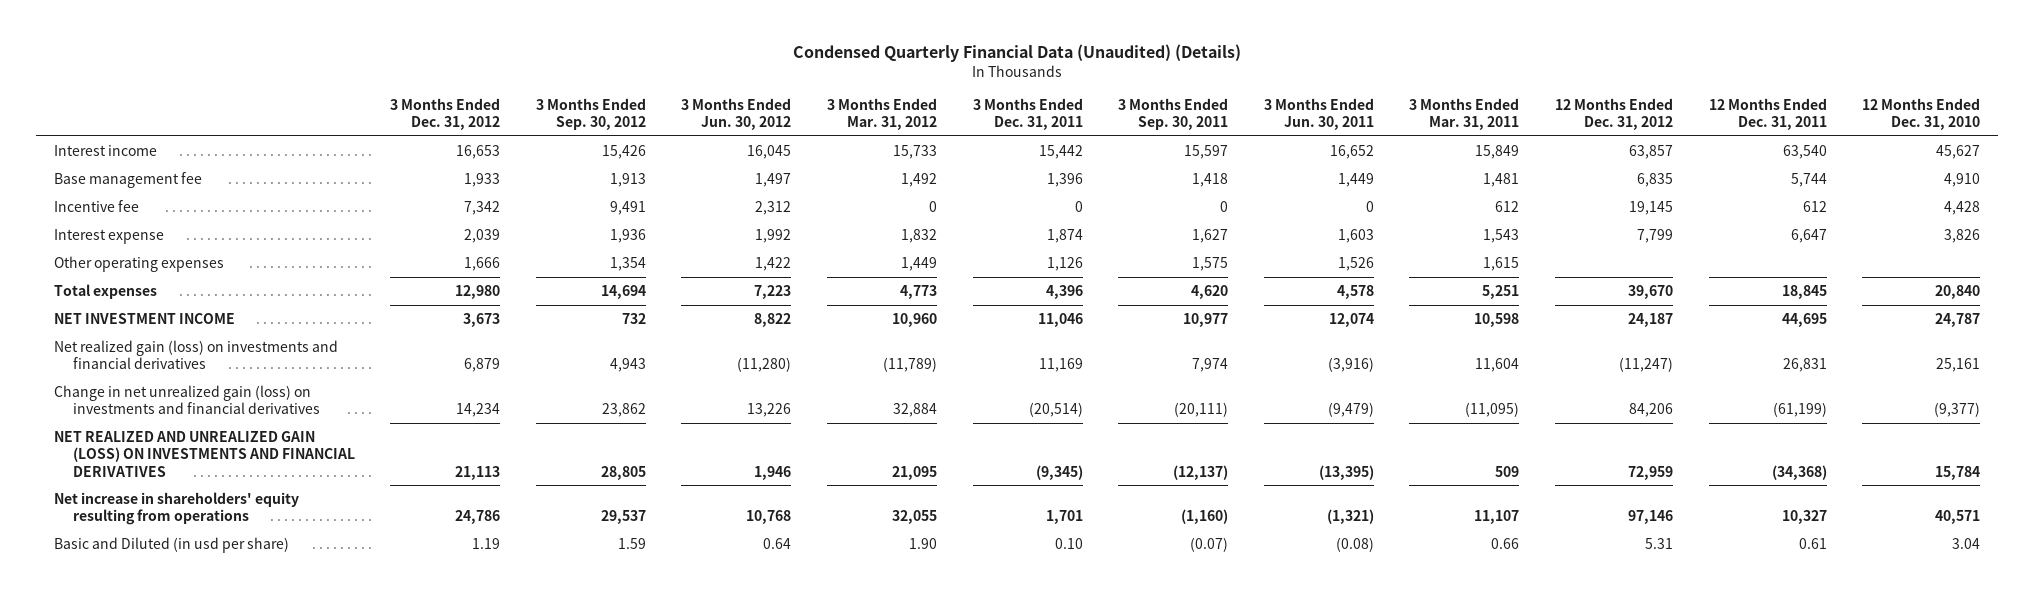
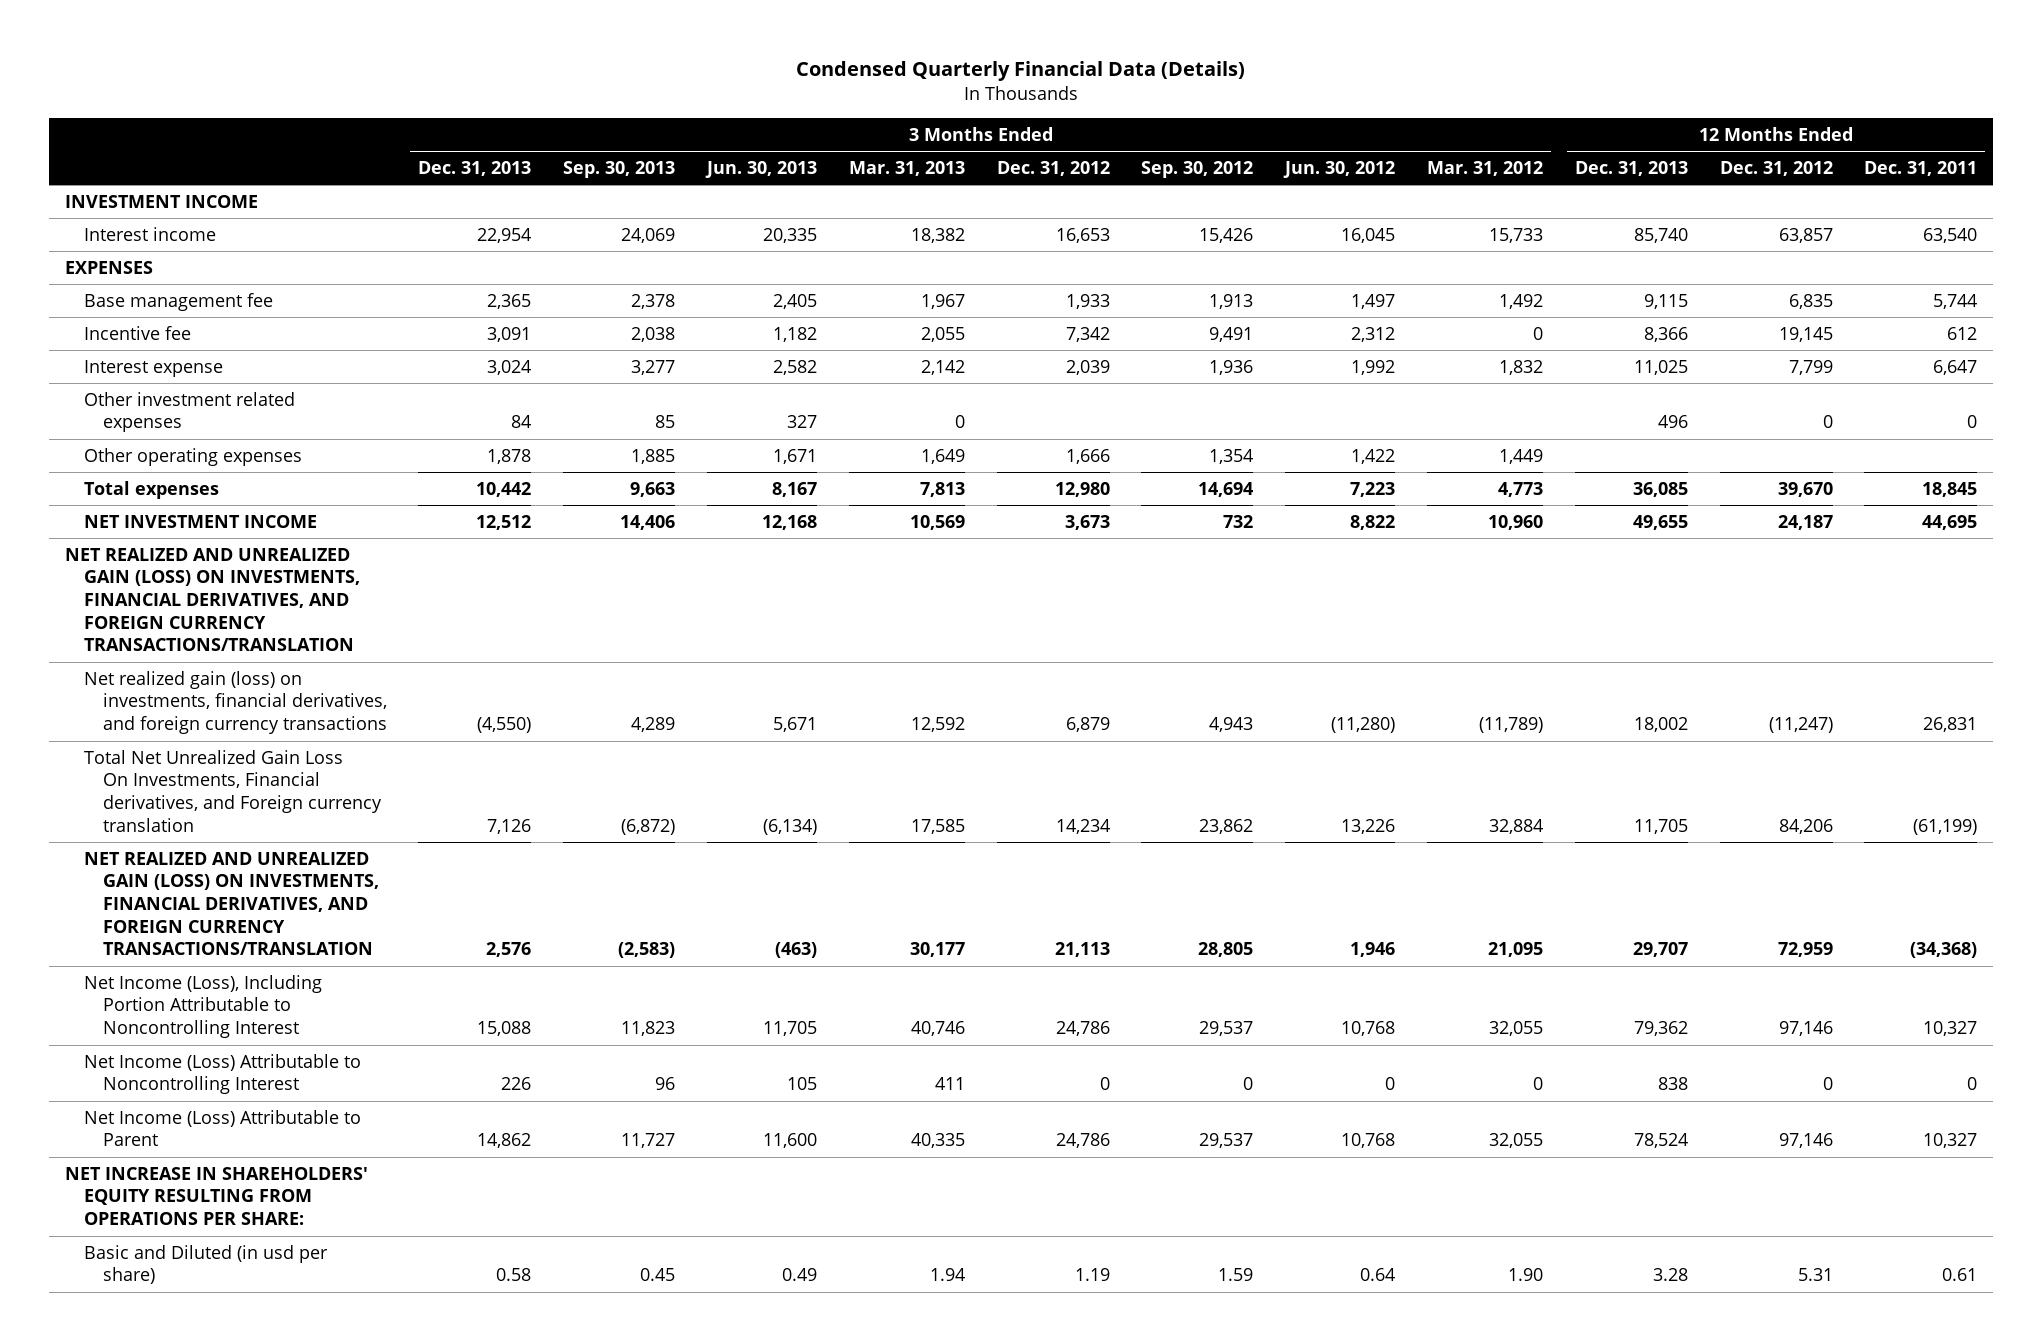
- Condensed Quarterly Financial Data (Unaudited) (Details)
+ Condensed Quarterly Financial Data (Details)
- | 3 Months Ended Dec. 31, 2012 | 3 Months Ended Sep. 30, 2012 | 3 Months Ended Jun. 30, 2012 | 3 Months Ended Mar. 31, 2012 | 3 Months Ended Dec. 31, 2011 | 3 Months Ended Sep. 30, 2011 | 3 Months Ended Jun. 30, 2011 | 3 Months Ended Mar. 31, 2011 | 12 Months Ended Dec. 31, 2012 | 12 Months Ended Dec. 31, 2011 | 12 Months Ended Dec. 31, 2010
+ | 3 Months Ended Dec. 31, 2013 | 3 Months Ended Sep. 30, 2013 | 3 Months Ended Jun. 30, 2013 | 3 Months Ended Mar. 31, 2013 | 3 Months Ended Dec. 31, 2012 | 3 Months Ended Sep. 30, 2012 | 3 Months Ended Jun. 30, 2012 | 3 Months Ended Mar. 31, 2012 | 12 Months Ended Dec. 31, 2013 | 12 Months Ended Dec. 31, 2012 | 12 Months Ended Dec. 31, 2011
+ INVESTMENT INCOME
+ EXPENSES
+ Other investment related expenses | 84 | 85 | 327 | 0 | | | | | 496 | 0 | 0
- Net realized gain (loss) on investments and financial derivatives | 6,879 | 4,943 | (11,280) | (11,789) | 11,169 | 7,974 | (3,916) | 11,604 | (11,247) | 26,831 | 25,161
- Change in net unrealized gain (loss) on investments and financial derivatives | 14,234 | 23,862 | 13,226 | 32,884 | (20,514) | (20,111) | (9,479) | (11,095) | 84,206 | (61,199) | (9,377)
- NET REALIZED AND UNREALIZED GAIN (LOSS) ON INVESTMENTS AND FINANCIAL DERIVATIVES | 21,113 | 28,805 | 1,946 | 21,095 | (9,345) | (12,137) | (13,395) | 509 | 72,959 | (34,368) | 15,784
- Net increase in shareholders' equity resulting from operations | 24,786 | 29,537 | 10,768 | 32,055 | 1,701 | (1,160) | (1,321) | 11,107 | 97,146 | 10,327 | 40,571
+ NET REALIZED AND UNREALIZED GAIN (LOSS) ON INVESTMENTS, FINANCIAL DERIVATIVES, AND FOREIGN CURRENCY TRANSACTIONS/TRANSLATION
+ Net realized gain (loss) on investments, financial derivatives, and foreign currency transactions | (4,550) | 4,289 | 5,671 | 12,592 | 6,879 | 4,943 | (11,280) | (11,789) | 18,002 | (11,247) | 26,831
+ Total Net Unrealized Gain Loss On Investments, Financial derivatives, and Foreign currency translation | 7,126 | (6,872) | (6,134) | 17,585 | 14,234 | 23,862 | 13,226 | 32,884 | 11,705 | 84,206 | (61,199)
+ NET REALIZED AND UNREALIZED GAIN (LOSS) ON INVESTMENTS, FINANCIAL DERIVATIVES, AND FOREIGN CURRENCY TRANSACTIONS/TRANSLATION | 2,576 | (2,583) | (463) | 30,177 | 21,113 | 28,805 | 1,946 | 21,095 | 29,707 | 72,959 | (34,368)
+ Net Income (Loss), Including Portion Attributable to Noncontrolling Interest | 15,088 | 11,823 | 11,705 | 40,746 | 24,786 | 29,537 | 10,768 | 32,055 | 79,362 | 97,146 | 10,327
+ Net Income (Loss) Attributable to Noncontrolling Interest | 226 | 96 | 105 | 411 | 0 | 0 | 0 | 0 | 838 | 0 | 0
+ Net Income (Loss) Attributable to Parent | 14,862 | 11,727 | 11,600 | 40,335 | 24,786 | 29,537 | 10,768 | 32,055 | 78,524 | 97,146 | 10,327
+ NET INCREASE IN SHAREHOLDERS' EQUITY RESULTING FROM OPERATIONS PER SHARE:

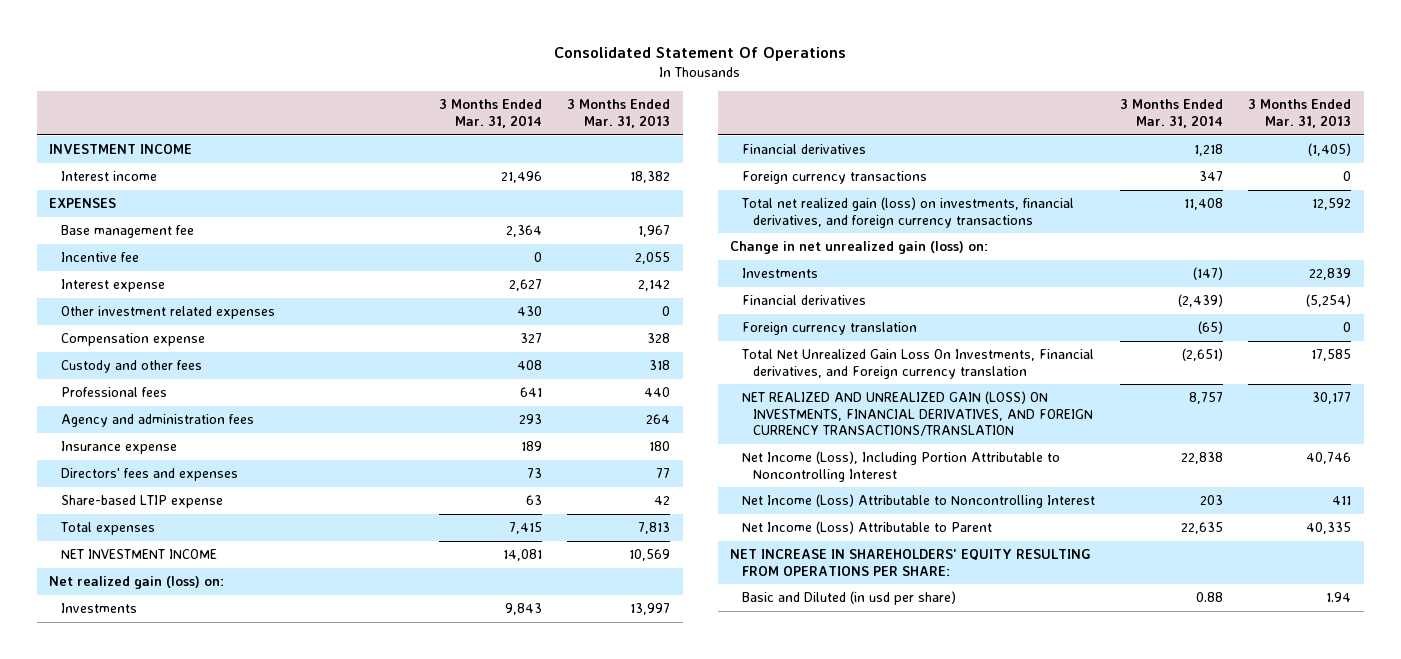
- Condensed Quarterly Financial Data (Details)
+ Consolidated Statement Of Operations
- | 3 Months Ended Dec. 31, 2013 | 3 Months Ended Sep. 30, 2013 | 3 Months Ended Jun. 30, 2013 | 3 Months Ended Mar. 31, 2013 | 3 Months Ended Dec. 31, 2012 | 3 Months Ended Sep. 30, 2012 | 3 Months Ended Jun. 30, 2012 | 3 Months Ended Mar. 31, 2012 | 12 Months Ended Dec. 31, 2013 | 12 Months Ended Dec. 31, 2012 | 12 Months Ended Dec. 31, 2011
+ | 3 Months Ended Mar. 31, 2014 | 3 Months Ended Mar. 31, 2013
- Other operating expenses | 1,878 | 1,885 | 1,671 | 1,649 | 1,666 | 1,354 | 1,422 | 1,449 | | |
+ Compensation expense | 327 | 328
+ Custody and other fees | 408 | 318
+ Professional fees | 641 | 440
+ Agency and administration fees | 293 | 264
+ Insurance expense | 189 | 180
+ Directors' fees and expenses | 73 | 77
+ Share-based LTIP expense | 63 | 42
- NET REALIZED AND UNREALIZED GAIN (LOSS) ON INVESTMENTS, FINANCIAL DERIVATIVES, AND FOREIGN CURRENCY TRANSACTIONS/TRANSLATION
- Net realized gain (loss) on investments, financial derivatives, and foreign currency transactions | (4,550) | 4,289 | 5,671 | 12,592 | 6,879 | 4,943 | (11,280) | (11,789) | 18,002 | (11,247) | 26,831
+ Net realized gain (loss) on:
+ Investments | 9,843 | 13,997
+ Financial derivatives | 1,218 | (1,405)
+ Foreign currency transactions | 347 | 0
+ Total net realized gain (loss) on investments, financial derivatives, and foreign currency transactions | 11,408 | 12,592
+ Change in net unrealized gain (loss) on:
+ Investments | (147) | 22,839
+ Financial derivatives | (2,439) | (5,254)
+ Foreign currency translation | (65) | 0

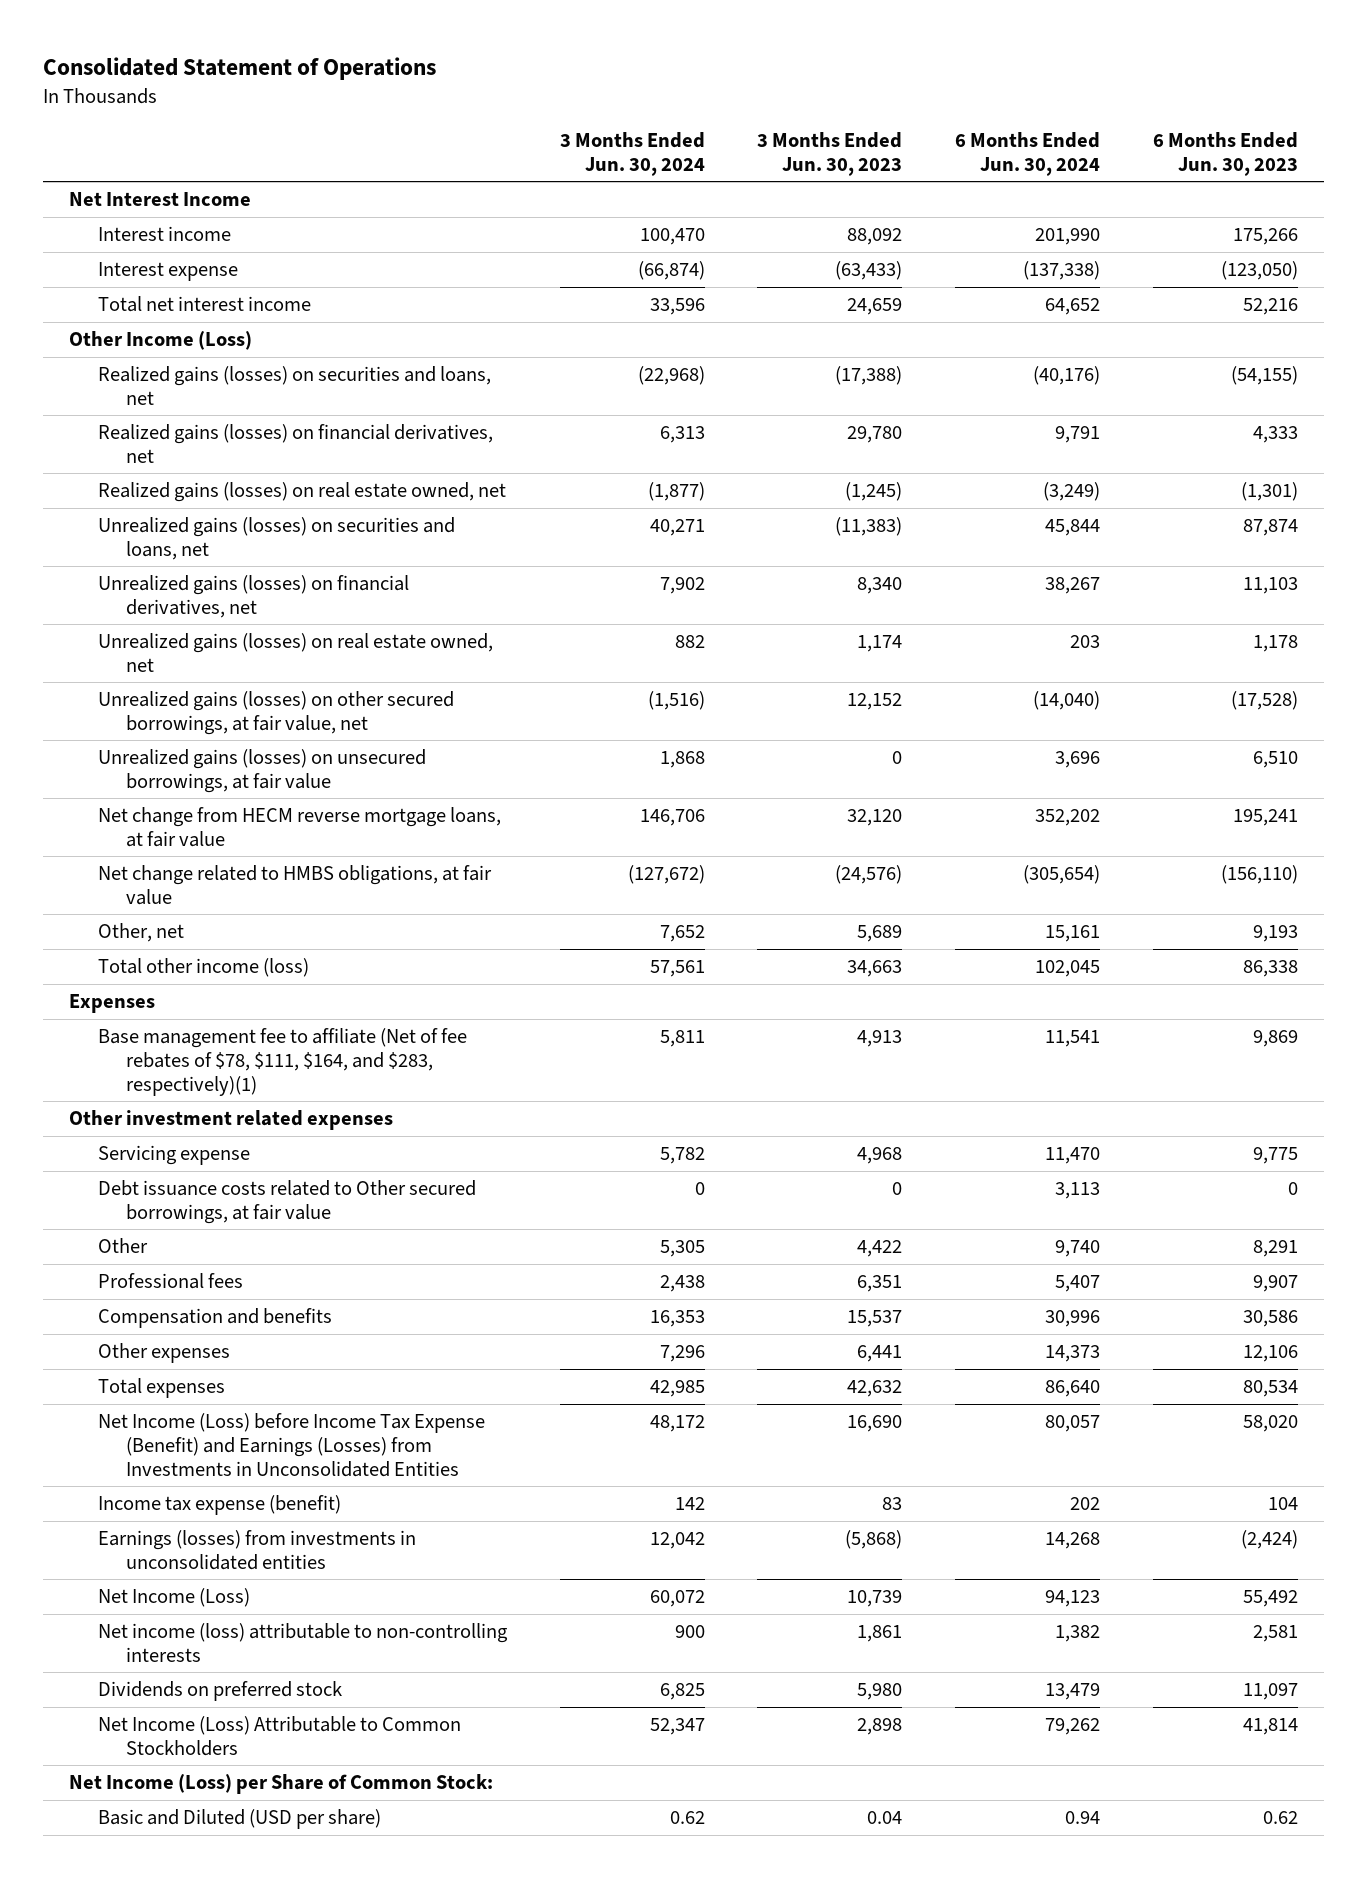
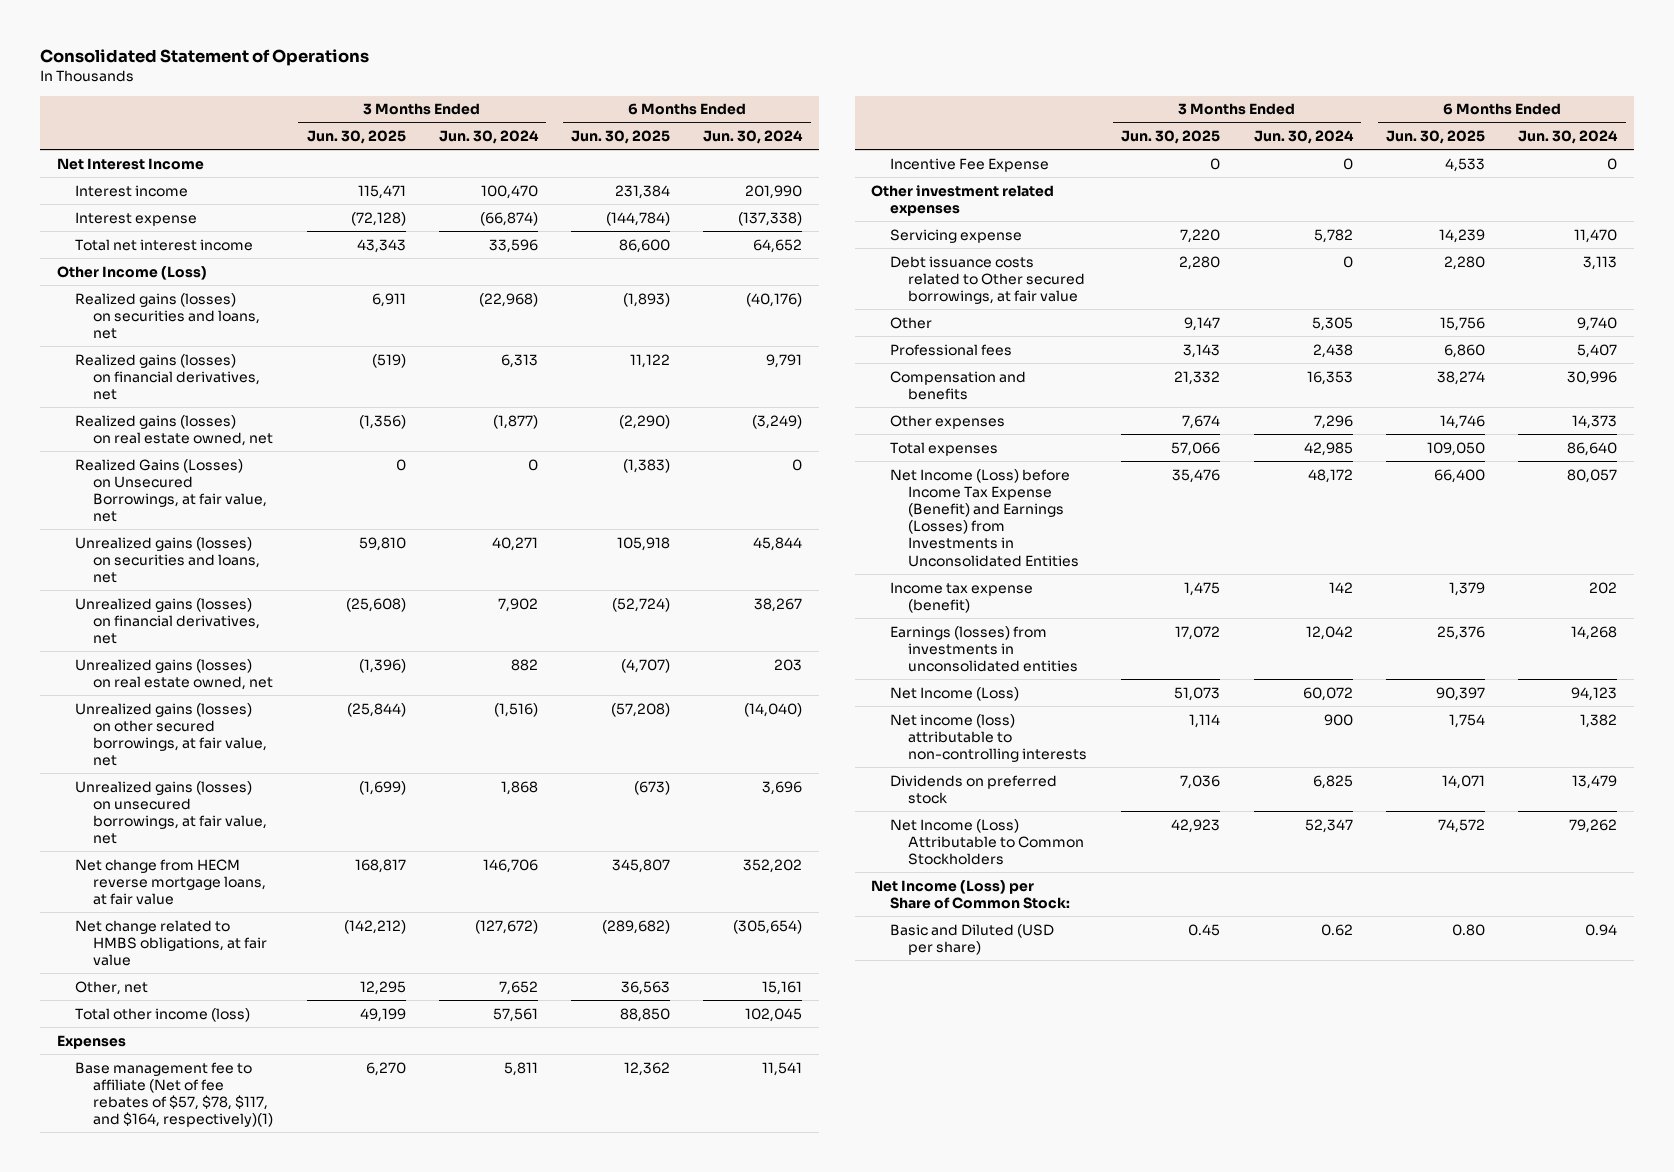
- | 3 Months Ended Jun. 30, 2024 | 3 Months Ended Jun. 30, 2023 | 6 Months Ended Jun. 30, 2024 | 6 Months Ended Jun. 30, 2023
+ | 3 Months Ended Jun. 30, 2025 | 3 Months Ended Jun. 30, 2024 | 6 Months Ended Jun. 30, 2025 | 6 Months Ended Jun. 30, 2024
+ Realized Gains (Losses) on Unsecured Borrowings, at fair value, net | 0 | 0 | (1,383) | 0
- Unrealized gains (losses) on unsecured borrowings, at fair value | 1,868 | 0 | 3,696 | 6,510
+ Unrealized gains (losses) on unsecured borrowings, at fair value, net | (1,699) | 1,868 | (673) | 3,696
- Base management fee to affiliate (Net of fee rebates of $78, $111, $164, and $283, respectively)(1) | 5,811 | 4,913 | 11,541 | 9,869
+ Base management fee to affiliate (Net of fee rebates of $57, $78, $117, and $164, respectively)(1) | 6,270 | 5,811 | 12,362 | 11,541
+ Incentive Fee Expense | 0 | 0 | 4,533 | 0

